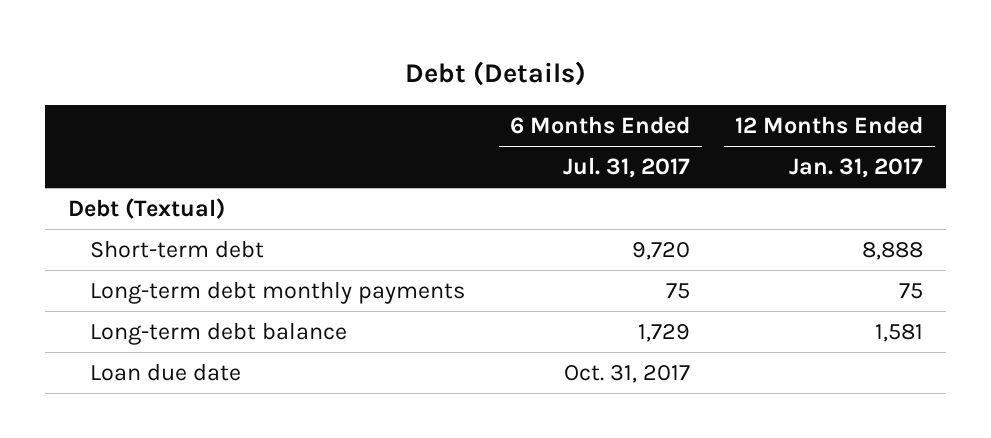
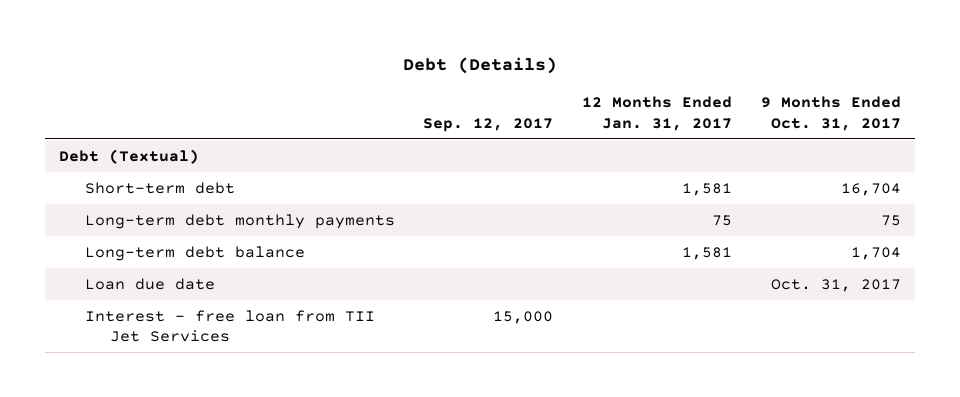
- | 6 Months Ended Jul. 31, 2017 | 12 Months Ended Jan. 31, 2017
+ | Sep. 12, 2017 | 12 Months Ended Jan. 31, 2017 | 9 Months Ended Oct. 31, 2017
- Short-term debt | 9,720 | 8,888
+ Short-term debt | | 1,581 | 16,704
+ Interest - free loan from TII Jet Services | 15,000 | |

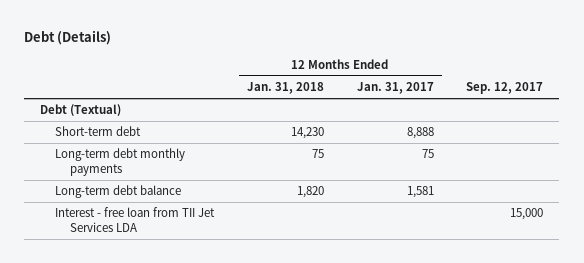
- | Sep. 12, 2017 | 12 Months Ended Jan. 31, 2017 | 9 Months Ended Oct. 31, 2017
+ | 12 Months Ended Jan. 31, 2018 | 12 Months Ended Jan. 31, 2017 | Sep. 12, 2017
- Short-term debt | | 1,581 | 16,704
+ Short-term debt | 14,230 | 8,888 |
- Loan due date | | | Oct. 31, 2017
- Interest - free loan from TII Jet Services | 15,000 | |
+ Interest - free loan from TII Jet Services LDA | | | 15,000

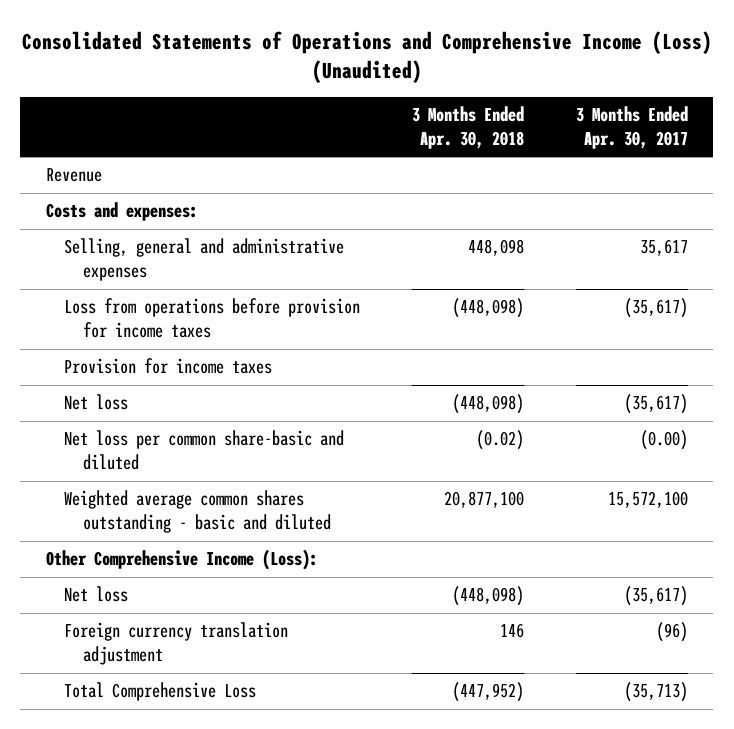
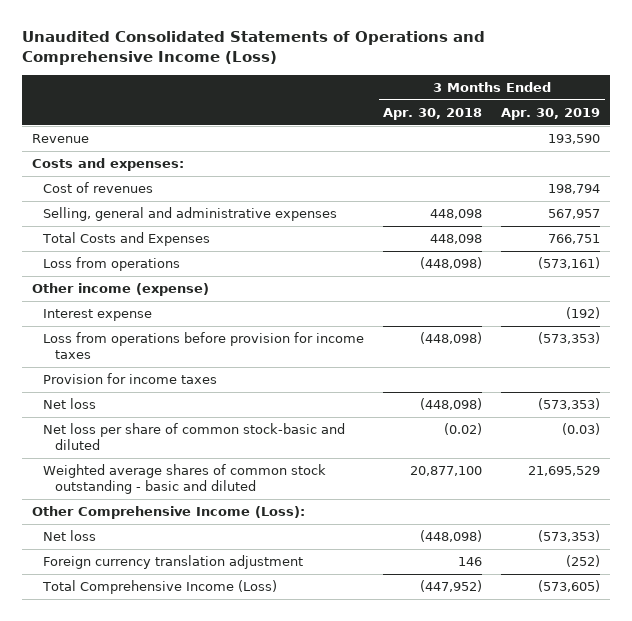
- Consolidated Statements of Operations and Comprehensive Income (Loss) (Unaudited)
+ Unaudited Consolidated Statements of Operations and Comprehensive Income (Loss)
- | 3 Months Ended Apr. 30, 2018 | 3 Months Ended Apr. 30, 2017
+ | 3 Months Ended Apr. 30, 2018 | 3 Months Ended Apr. 30, 2019
+ Cost of revenues | | 198,794
+ Total Costs and Expenses | 448,098 | 766,751
+ Loss from operations | (448,098) | (573,161)
+ Other income (expense)
+ Interest expense | | (192)
- Net loss per common share-basic and diluted | (0.02) | (0.00)
- Weighted average common shares outstanding - basic and diluted | 20,877,100 | 15,572,100
+ Net loss per share of common stock-basic and diluted | (0.02) | (0.03)
+ Weighted average shares of common stock outstanding - basic and diluted | 20,877,100 | 21,695,529
- Total Comprehensive Loss | (447,952) | (35,713)
+ Total Comprehensive Income (Loss) | (447,952) | (573,605)

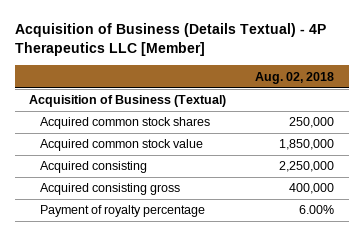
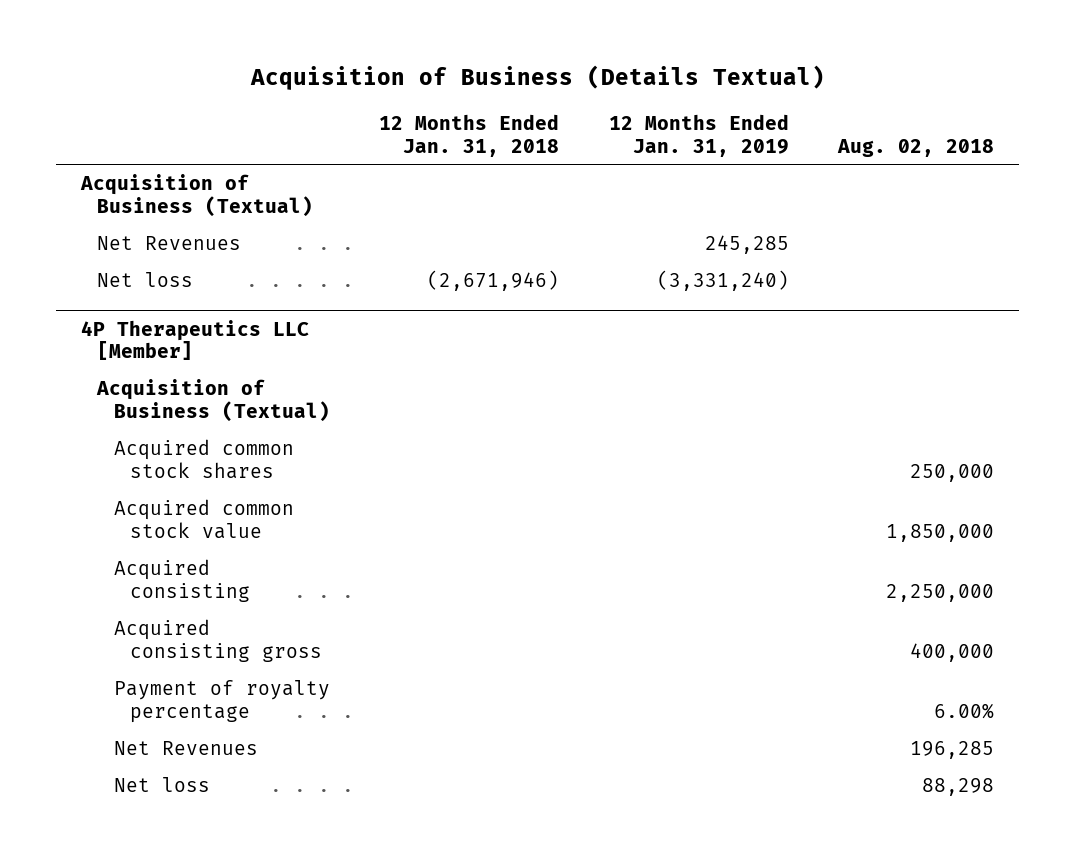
- Acquisition of Business (Details Textual) - 4P Therapeutics LLC [Member]
+ Acquisition of Business (Details Textual)
- | Aug. 02, 2018
+ | 12 Months Ended Jan. 31, 2018 | 12 Months Ended Jan. 31, 2019 | Aug. 02, 2018
+ Net Revenues | | 245,285 |
+ Net loss | (2,671,946) | (3,331,240) |
+ 4P Therapeutics LLC [Member]
+ Acquisition of Business (Textual)
+ Net Revenues | | | 196,285
+ Net loss | | | 88,298

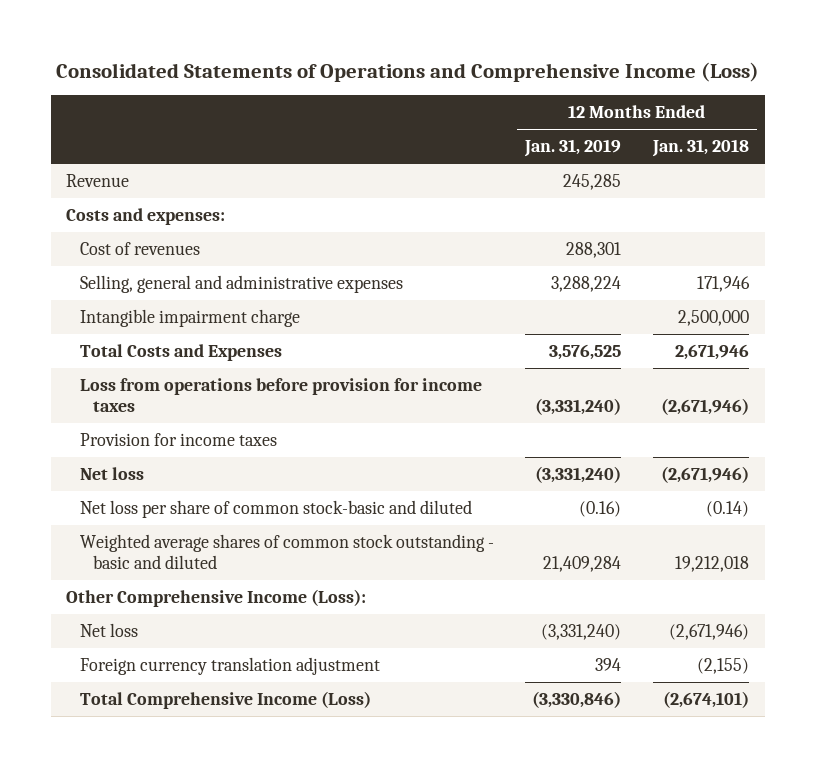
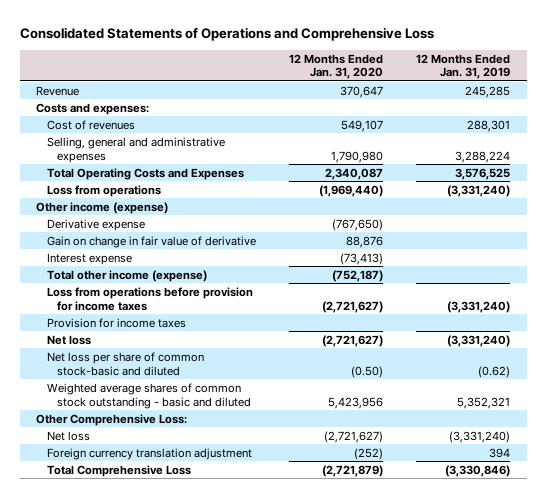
- Consolidated Statements of Operations and Comprehensive Income (Loss)
+ Consolidated Statements of Operations and Comprehensive Loss
- | 12 Months Ended Jan. 31, 2019 | 12 Months Ended Jan. 31, 2018
+ | 12 Months Ended Jan. 31, 2020 | 12 Months Ended Jan. 31, 2019
- Intangible impairment charge | | 2,500,000
- Total Costs and Expenses | 3,576,525 | 2,671,946
+ Total Operating Costs and Expenses | 2,340,087 | 3,576,525
+ Loss from operations | (1,969,440) | (3,331,240)
+ Other income (expense)
+ Derivative expense | (767,650) |
+ Gain on change in fair value of derivative | 88,876 |
+ Interest expense | (73,413) |
+ Total other income (expense) | (752,187) |
- Net loss per share of common stock-basic and diluted | (0.16) | (0.14)
- Weighted average shares of common stock outstanding - basic and diluted | 21,409,284 | 19,212,018
- Other Comprehensive Income (Loss):
+ Net loss per share of common stock-basic and diluted | (0.50) | (0.62)
+ Weighted average shares of common stock outstanding - basic and diluted | 5,423,956 | 5,352,321
+ Other Comprehensive Loss:
- Total Comprehensive Income (Loss) | (3,330,846) | (2,674,101)
+ Total Comprehensive Loss | (2,721,879) | (3,330,846)

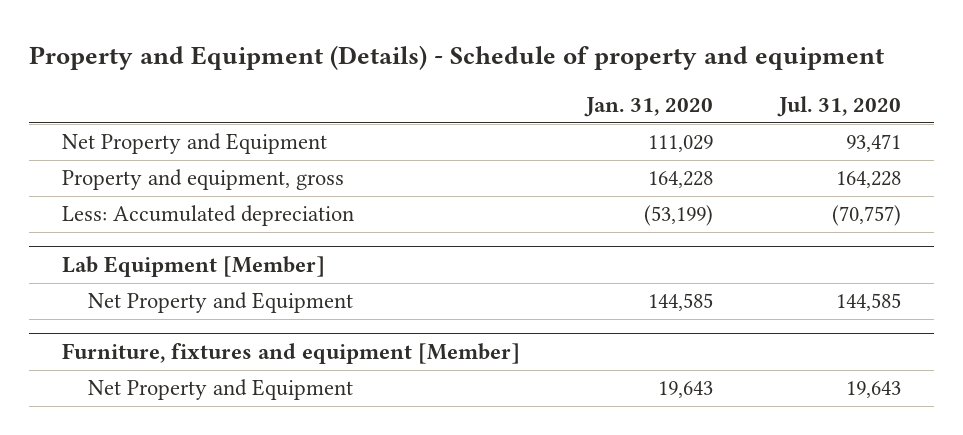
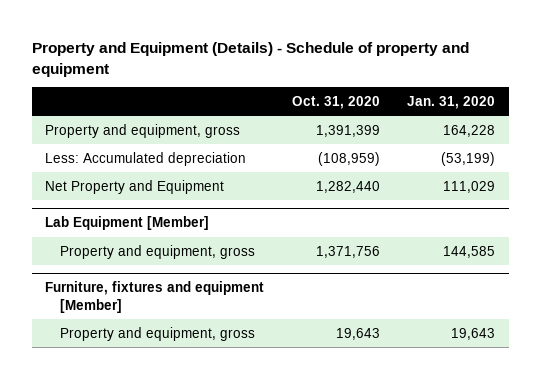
- | Jan. 31, 2020 | Jul. 31, 2020
+ | Oct. 31, 2020 | Jan. 31, 2020
moved down: Net Property and Equipment | 1,282,440 | 111,029
@ Lab Equipment [Member]
- Net Property and Equipment | 144,585 | 144,585
+ Property and equipment, gross | 1,371,756 | 144,585
@ Furniture, fixtures and equipment [Member]
- Net Property and Equipment | 19,643 | 19,643
+ Property and equipment, gross | 19,643 | 19,643

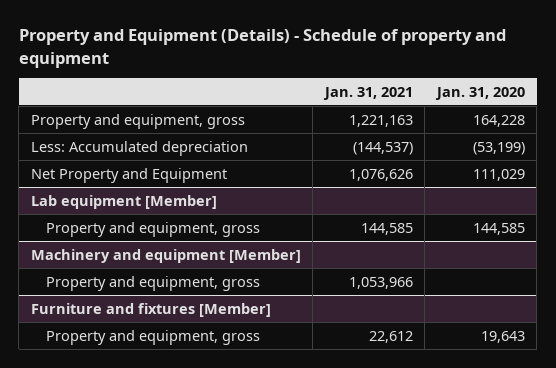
- | Oct. 31, 2020 | Jan. 31, 2020
+ | Jan. 31, 2021 | Jan. 31, 2020
- Lab Equipment [Member]
+ Lab equipment [Member]
- Furniture, fixtures and equipment [Member]
+ Machinery and equipment [Member]
+ Property and equipment, gross | 1,053,966 |
+ Furniture and fixtures [Member]

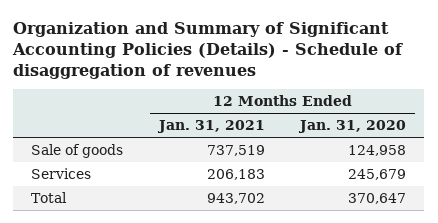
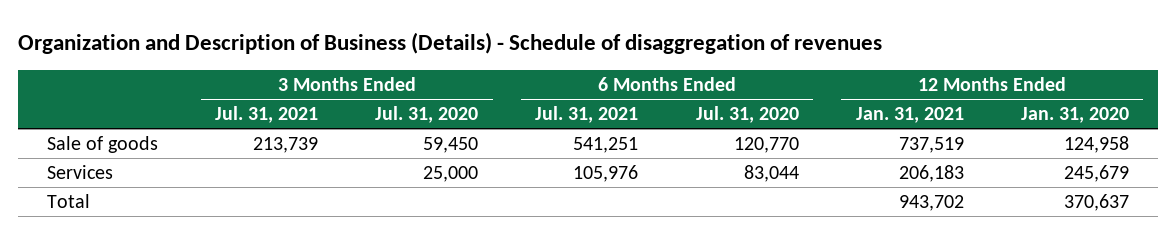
- Organization and Summary of Significant Accounting Policies (Details) - Schedule of disaggregation of revenues
+ Organization and Description of Business (Details) - Schedule of disaggregation of revenues
- | 12 Months Ended Jan. 31, 2021 | 12 Months Ended Jan. 31, 2020
+ | 3 Months Ended Jul. 31, 2021 | 3 Months Ended Jul. 31, 2020 | 6 Months Ended Jul. 31, 2021 | 6 Months Ended Jul. 31, 2020 | 12 Months Ended Jan. 31, 2021 | 12 Months Ended Jan. 31, 2020
- Total | 943,702 | 370,647
+ Total | | | | | 943,702 | 370,637

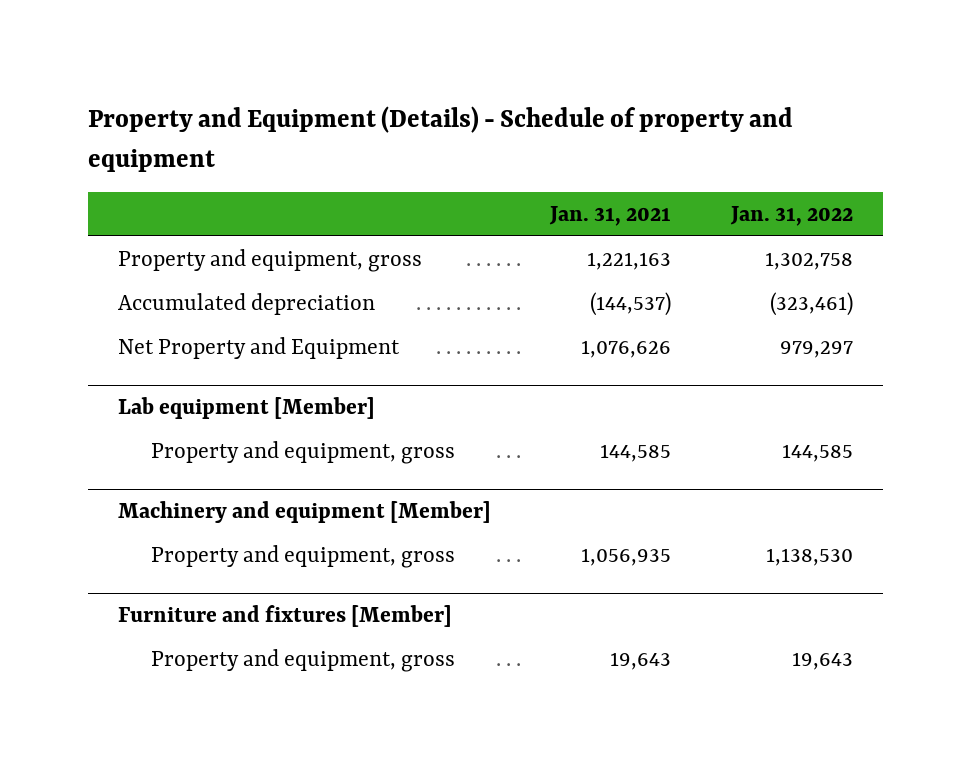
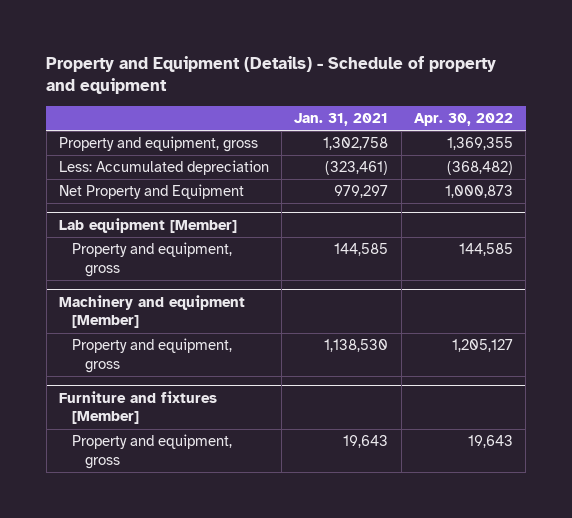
- | Jan. 31, 2021 | Jan. 31, 2022
+ | Jan. 31, 2021 | Apr. 30, 2022
- Property and equipment, gross | 1,221,163 | 1,302,758
- Accumulated depreciation | (144,537) | (323,461)
- Net Property and Equipment | 1,076,626 | 979,297
+ Property and equipment, gross | 1,302,758 | 1,369,355
+ Less: Accumulated depreciation | (323,461) | (368,482)
+ Net Property and Equipment | 979,297 | 1,000,873
@ Machinery and equipment [Member]
- Property and equipment, gross | 1,056,935 | 1,138,530
+ Property and equipment, gross | 1,138,530 | 1,205,127

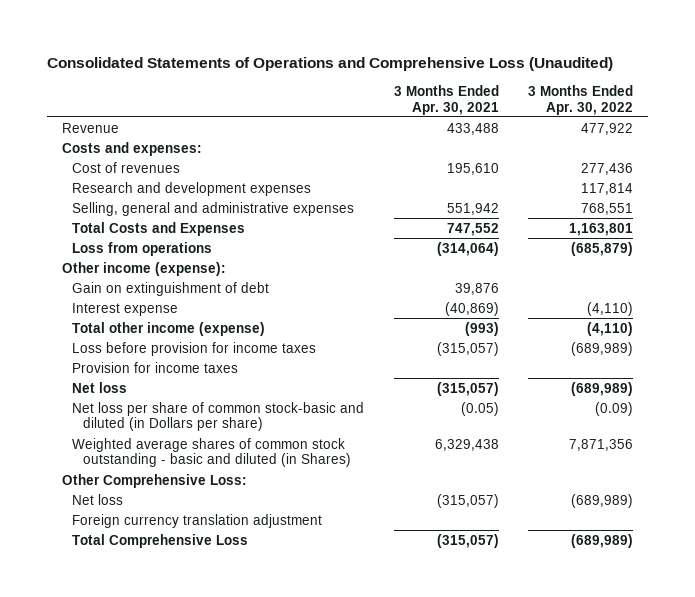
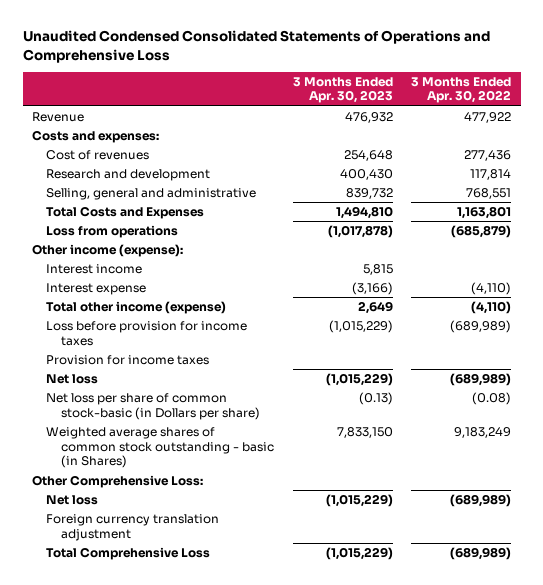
- Consolidated Statements of Operations and Comprehensive Loss (Unaudited)
+ Unaudited Condensed Consolidated Statements of Operations and Comprehensive Loss
- | 3 Months Ended Apr. 30, 2021 | 3 Months Ended Apr. 30, 2022
+ | 3 Months Ended Apr. 30, 2023 | 3 Months Ended Apr. 30, 2022
- Research and development expenses | | 117,814
- Selling, general and administrative expenses | 551,942 | 768,551
+ Research and development | 400,430 | 117,814
+ Selling, general and administrative | 839,732 | 768,551
- Gain on extinguishment of debt | 39,876 |
+ Interest income | 5,815 |
- Net loss per share of common stock-basic and diluted (in Dollars per share) | (0.05) | (0.09)
- Weighted average shares of common stock outstanding - basic and diluted (in Shares) | 6,329,438 | 7,871,356
+ Net loss per share of common stock-basic (in Dollars per share) | (0.13) | (0.08)
+ Weighted average shares of common stock outstanding - basic (in Shares) | 7,833,150 | 9,183,249

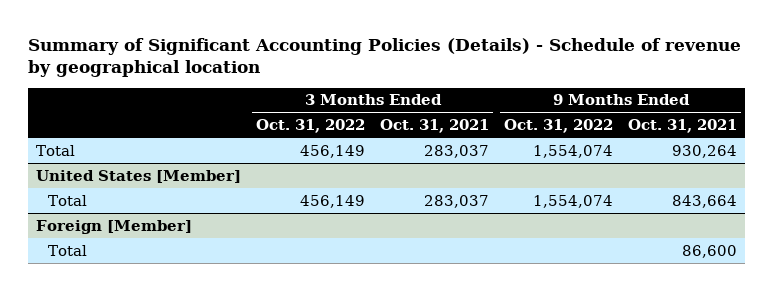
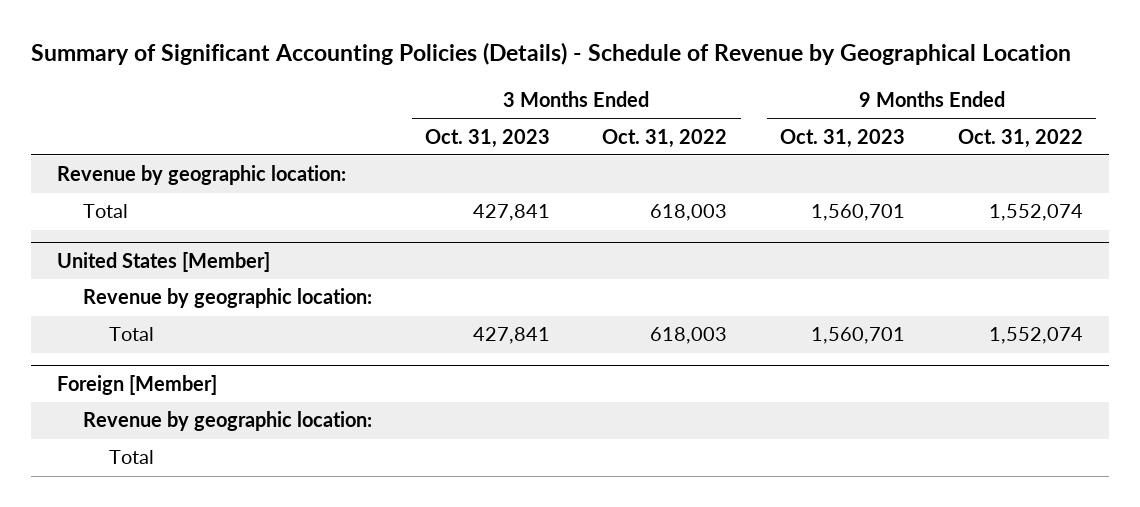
- Summary of Significant Accounting Policies (Details) - Schedule of revenue by geographical location
+ Summary of Significant Accounting Policies (Details) - Schedule of Revenue by Geographical Location
- | 3 Months Ended Oct. 31, 2022 | 3 Months Ended Oct. 31, 2021 | 9 Months Ended Oct. 31, 2022 | 9 Months Ended Oct. 31, 2021
+ | 3 Months Ended Oct. 31, 2023 | 3 Months Ended Oct. 31, 2022 | 9 Months Ended Oct. 31, 2023 | 9 Months Ended Oct. 31, 2022
- Total | 456,149 | 283,037 | 1,554,074 | 930,264
+ Revenue by geographic location:
+ Total | 427,841 | 618,003 | 1,560,701 | 1,552,074
@ United States [Member]
- Total | 456,149 | 283,037 | 1,554,074 | 843,664
+ Revenue by geographic location:
+ Total | 427,841 | 618,003 | 1,560,701 | 1,552,074
@ Foreign [Member]
+ Revenue by geographic location:

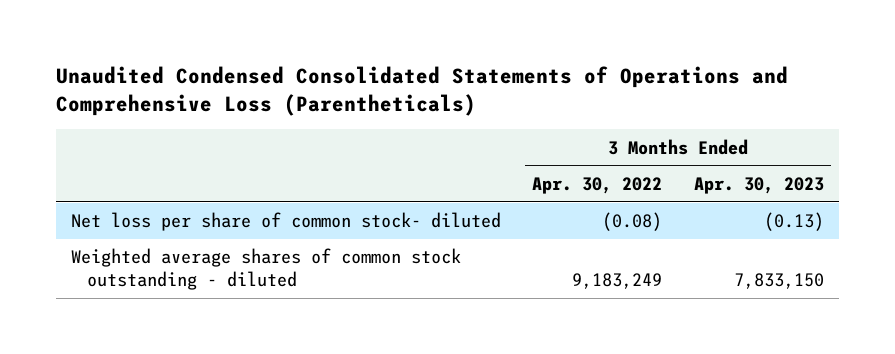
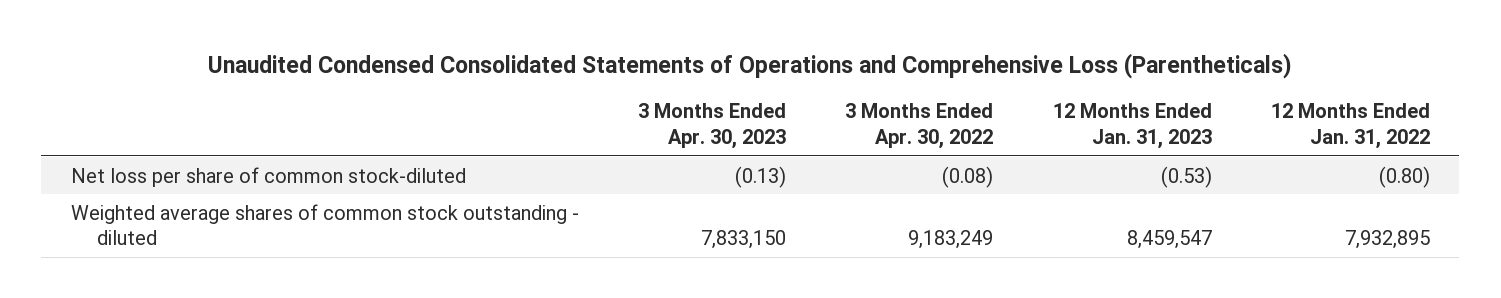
- | 3 Months Ended Apr. 30, 2022 | 3 Months Ended Apr. 30, 2023
+ | 3 Months Ended Apr. 30, 2023 | 3 Months Ended Apr. 30, 2022 | 12 Months Ended Jan. 31, 2023 | 12 Months Ended Jan. 31, 2022
- Net loss per share of common stock- diluted | (0.08) | (0.13)
+ Net loss per share of common stock-diluted | (0.13) | (0.08) | (0.53) | (0.80)

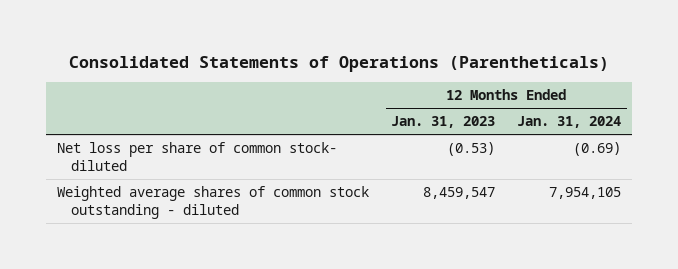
- Unaudited Condensed Consolidated Statements of Operations and Comprehensive Loss (Parentheticals)
+ Consolidated Statements of Operations (Parentheticals)
- | 3 Months Ended Apr. 30, 2023 | 3 Months Ended Apr. 30, 2022 | 12 Months Ended Jan. 31, 2023 | 12 Months Ended Jan. 31, 2022
+ | 12 Months Ended Jan. 31, 2023 | 12 Months Ended Jan. 31, 2024
- Net loss per share of common stock-diluted | (0.13) | (0.08) | (0.53) | (0.80)
+ Net loss per share of common stock- diluted | (0.53) | (0.69)

